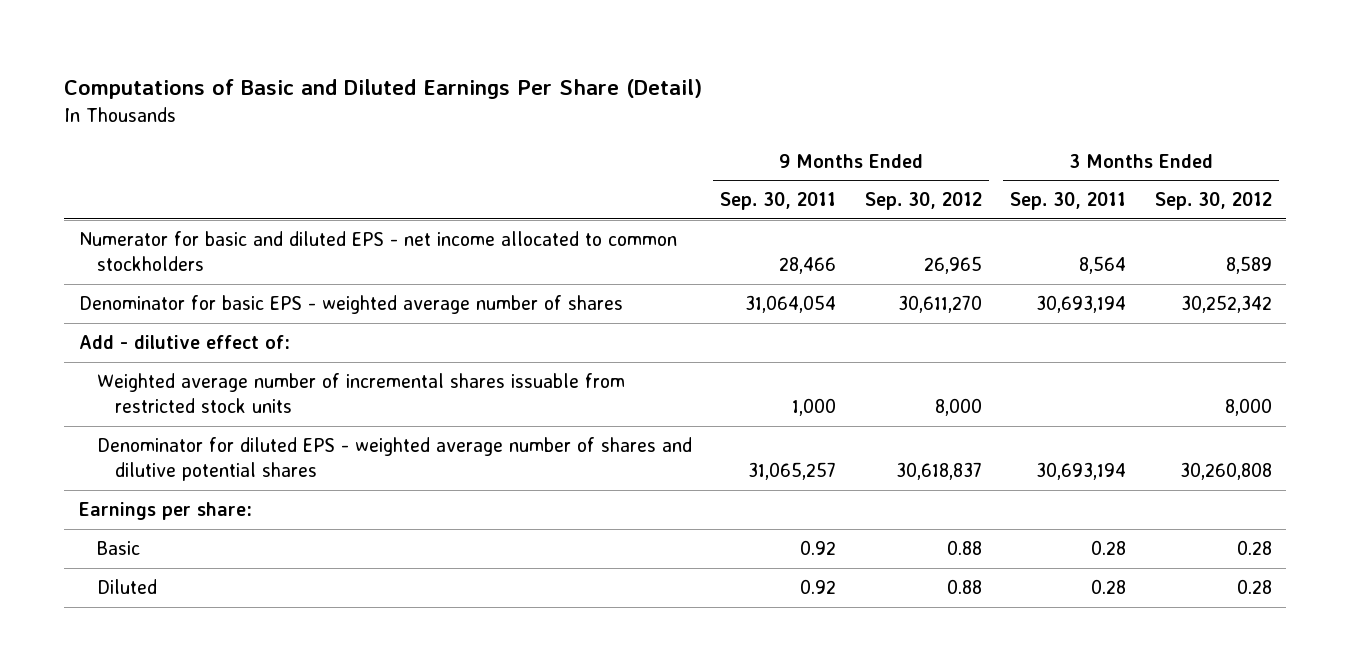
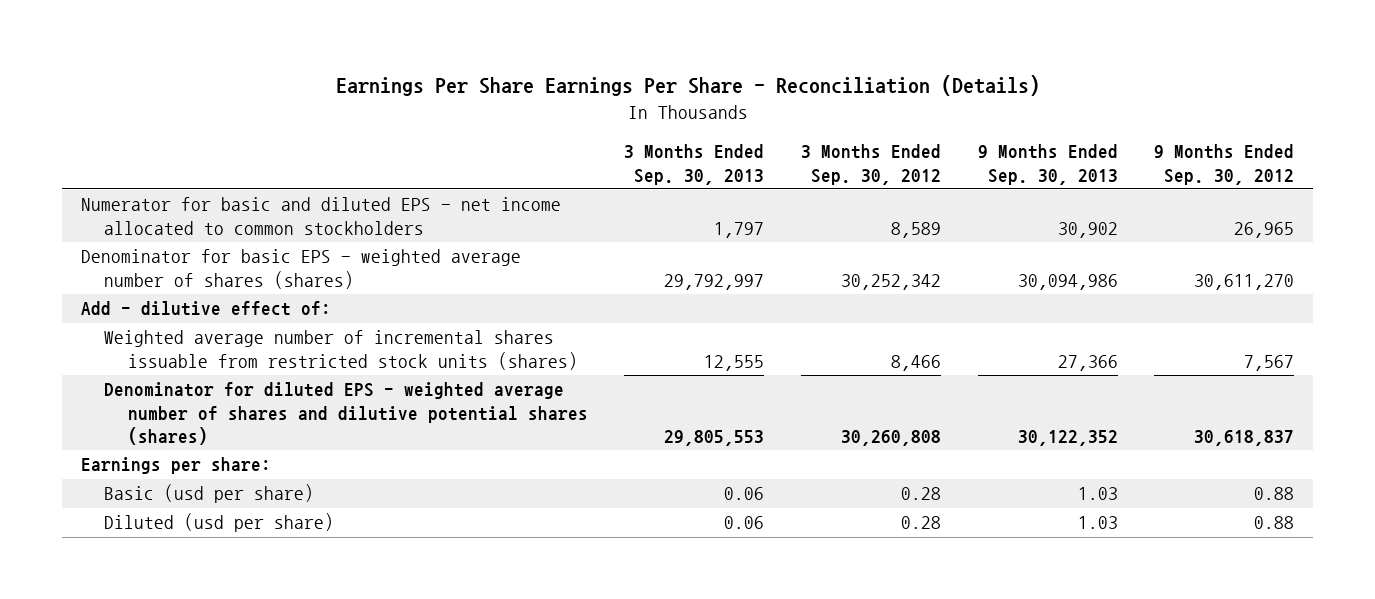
- Computations of Basic and Diluted Earnings Per Share (Detail)
+ Earnings Per Share Earnings Per Share - Reconciliation (Details)
- | 9 Months Ended Sep. 30, 2011 | 9 Months Ended Sep. 30, 2012 | 3 Months Ended Sep. 30, 2011 | 3 Months Ended Sep. 30, 2012
+ | 3 Months Ended Sep. 30, 2013 | 3 Months Ended Sep. 30, 2012 | 9 Months Ended Sep. 30, 2013 | 9 Months Ended Sep. 30, 2012
- Denominator for basic EPS - weighted average number of shares | 31,064,054 | 30,611,270 | 30,693,194 | 30,252,342
+ Denominator for basic EPS - weighted average number of shares (shares) | 29,792,997 | 30,252,342 | 30,094,986 | 30,611,270
- Weighted average number of incremental shares issuable from restricted stock units | 1,000 | 8,000 | | 8,000
- Denominator for diluted EPS - weighted average number of shares and dilutive potential shares | 31,065,257 | 30,618,837 | 30,693,194 | 30,260,808
+ Weighted average number of incremental shares issuable from restricted stock units (shares) | 12,555 | 8,466 | 27,366 | 7,567
+ Denominator for diluted EPS - weighted average number of shares and dilutive potential shares (shares) | 29,805,553 | 30,260,808 | 30,122,352 | 30,618,837
- Basic | 0.92 | 0.88 | 0.28 | 0.28
- Diluted | 0.92 | 0.88 | 0.28 | 0.28
+ Basic (usd per share) | 0.06 | 0.28 | 1.03 | 0.88
+ Diluted (usd per share) | 0.06 | 0.28 | 1.03 | 0.88

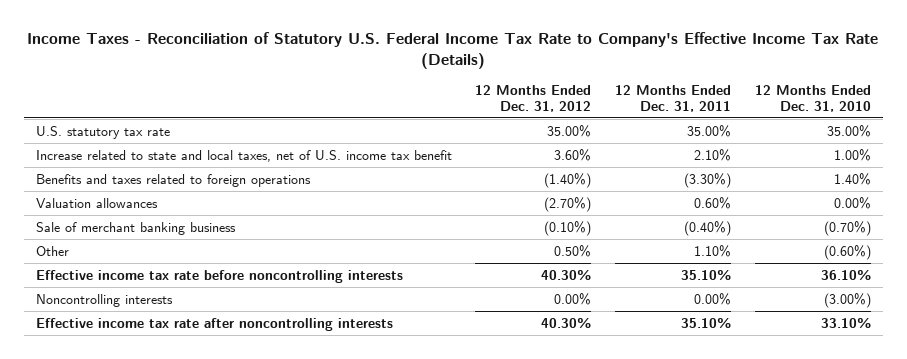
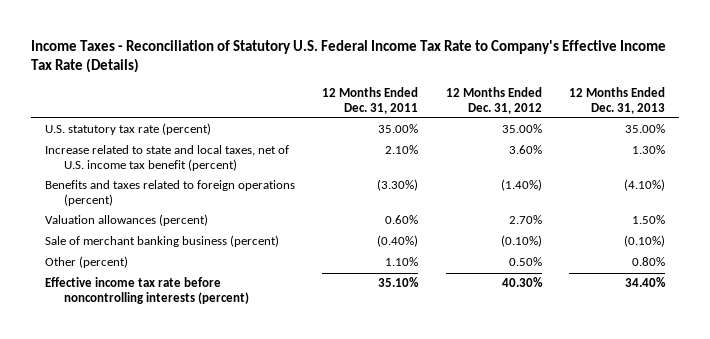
- | 12 Months Ended Dec. 31, 2012 | 12 Months Ended Dec. 31, 2011 | 12 Months Ended Dec. 31, 2010
+ | 12 Months Ended Dec. 31, 2011 | 12 Months Ended Dec. 31, 2012 | 12 Months Ended Dec. 31, 2013
- U.S. statutory tax rate | 35.00% | 35.00% | 35.00%
- Increase related to state and local taxes, net of U.S. income tax benefit | 3.60% | 2.10% | 1.00%
- Benefits and taxes related to foreign operations | (1.40%) | (3.30%) | 1.40%
- Valuation allowances | (2.70%) | 0.60% | 0.00%
- Sale of merchant banking business | (0.10%) | (0.40%) | (0.70%)
- Other | 0.50% | 1.10% | (0.60%)
- Effective income tax rate before noncontrolling interests | 40.30% | 35.10% | 36.10%
- Noncontrolling interests | 0.00% | 0.00% | (3.00%)
- Effective income tax rate after noncontrolling interests | 40.30% | 35.10% | 33.10%
+ U.S. statutory tax rate (percent) | 35.00% | 35.00% | 35.00%
+ Increase related to state and local taxes, net of U.S. income tax benefit (percent) | 2.10% | 3.60% | 1.30%
+ Benefits and taxes related to foreign operations (percent) | (3.30%) | (1.40%) | (4.10%)
+ Valuation allowances (percent) | 0.60% | 2.70% | 1.50%
+ Sale of merchant banking business (percent) | (0.40%) | (0.10%) | (0.10%)
+ Other (percent) | 1.10% | 0.50% | 0.80%
+ Effective income tax rate before noncontrolling interests (percent) | 35.10% | 40.30% | 34.40%

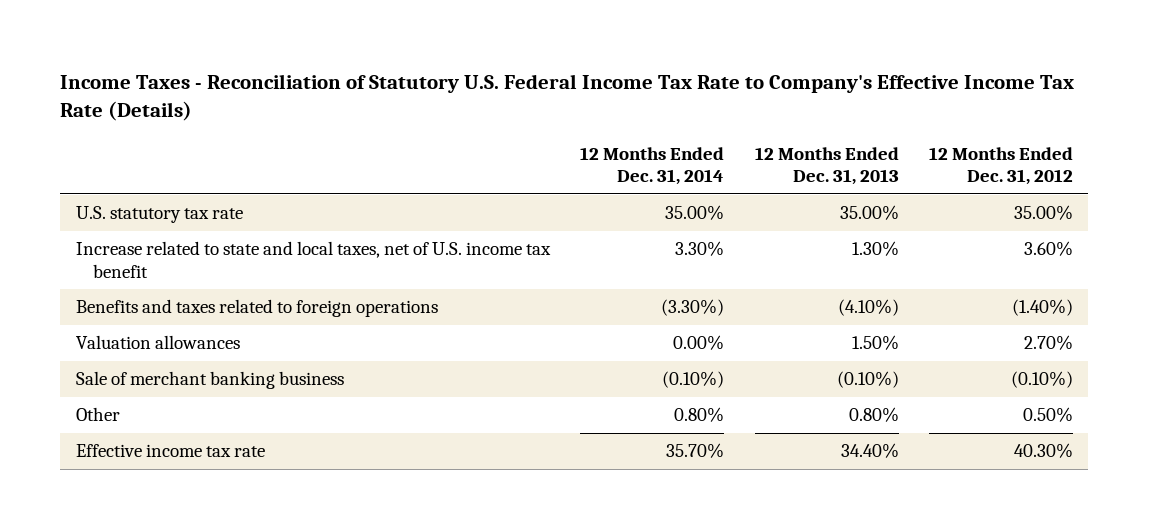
- | 12 Months Ended Dec. 31, 2011 | 12 Months Ended Dec. 31, 2012 | 12 Months Ended Dec. 31, 2013
+ | 12 Months Ended Dec. 31, 2014 | 12 Months Ended Dec. 31, 2013 | 12 Months Ended Dec. 31, 2012
- U.S. statutory tax rate (percent) | 35.00% | 35.00% | 35.00%
- Increase related to state and local taxes, net of U.S. income tax benefit (percent) | 2.10% | 3.60% | 1.30%
- Benefits and taxes related to foreign operations (percent) | (3.30%) | (1.40%) | (4.10%)
- Valuation allowances (percent) | 0.60% | 2.70% | 1.50%
- Sale of merchant banking business (percent) | (0.40%) | (0.10%) | (0.10%)
- Other (percent) | 1.10% | 0.50% | 0.80%
- Effective income tax rate before noncontrolling interests (percent) | 35.10% | 40.30% | 34.40%
+ U.S. statutory tax rate | 35.00% | 35.00% | 35.00%
+ Increase related to state and local taxes, net of U.S. income tax benefit | 3.30% | 1.30% | 3.60%
+ Benefits and taxes related to foreign operations | (3.30%) | (4.10%) | (1.40%)
+ Valuation allowances | 0.00% | 1.50% | 2.70%
+ Sale of merchant banking business | (0.10%) | (0.10%) | (0.10%)
+ Other | 0.80% | 0.80% | 0.50%
+ Effective income tax rate | 35.70% | 34.40% | 40.30%

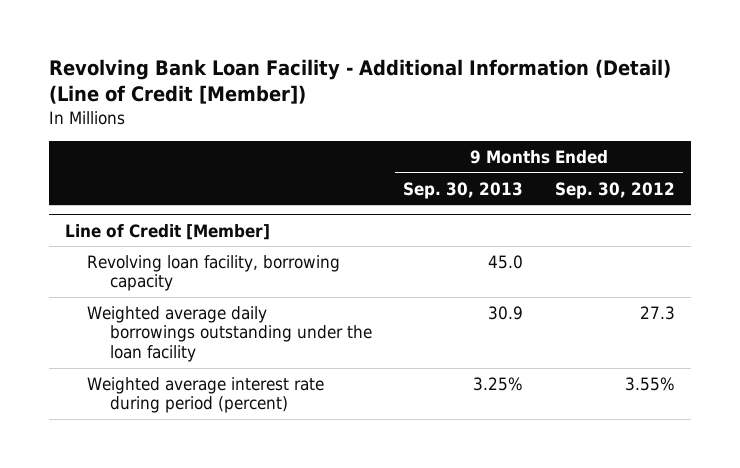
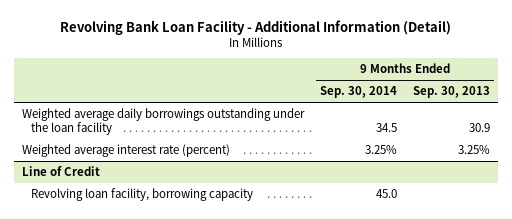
- Revolving Bank Loan Facility - Additional Information (Detail) (Line of Credit [Member])
+ Revolving Bank Loan Facility - Additional Information (Detail)
- | 9 Months Ended Sep. 30, 2013 | 9 Months Ended Sep. 30, 2012
+ | 9 Months Ended Sep. 30, 2014 | 9 Months Ended Sep. 30, 2013
- Line of Credit [Member]
- Revolving loan facility, borrowing capacity | 45.0 |
- Weighted average interest rate during period (percent) | 3.25% | 3.55%
+ Weighted average interest rate (percent) | 3.25% | 3.25%
+ Line of Credit
+ Revolving loan facility, borrowing capacity | 45.0 |

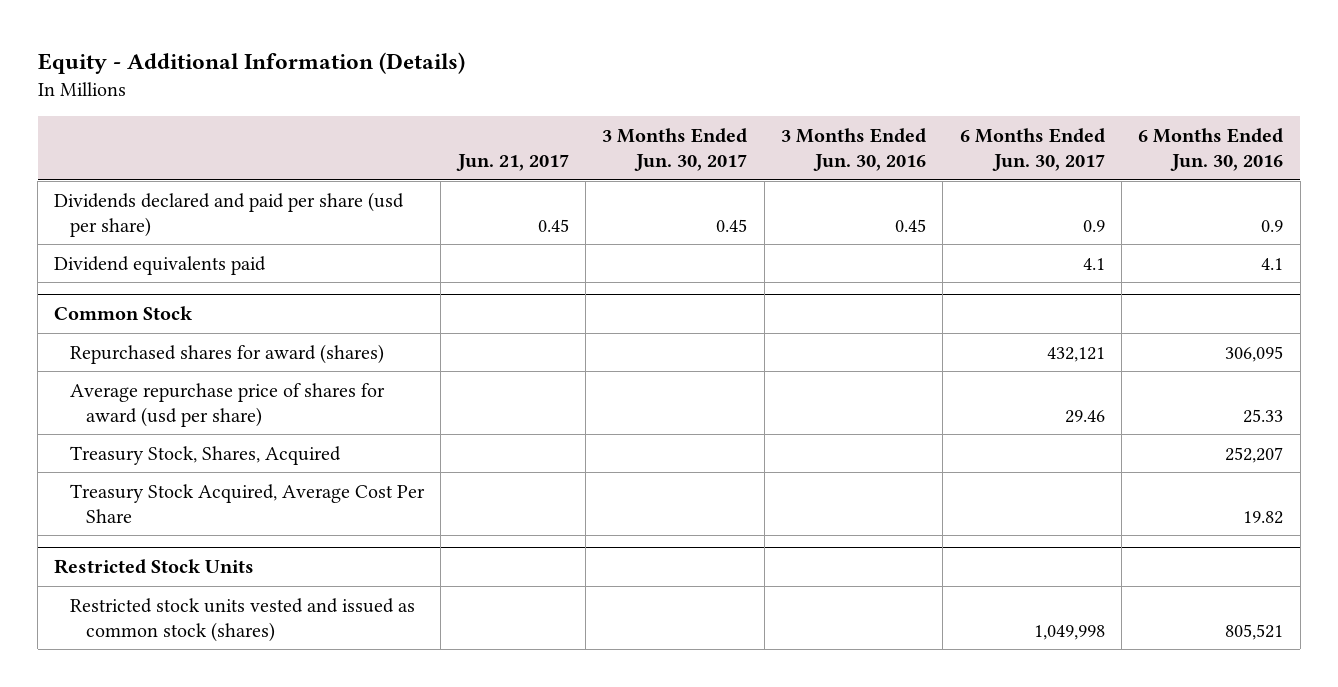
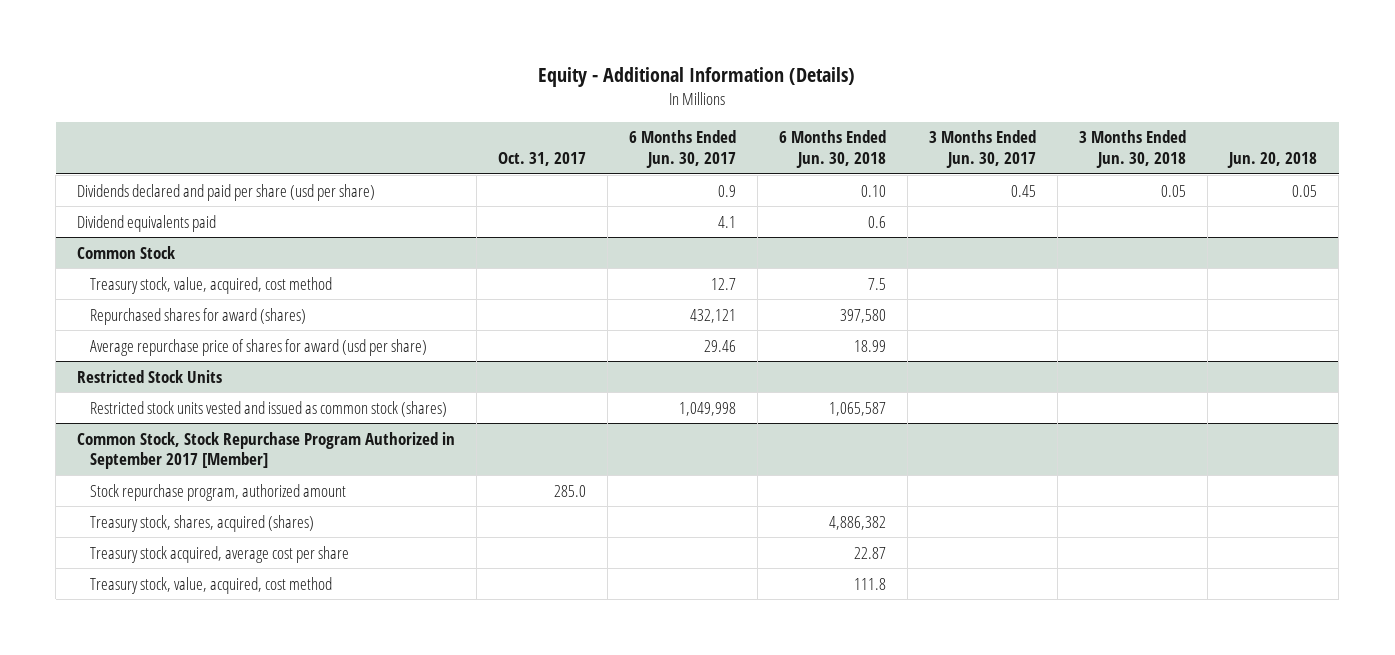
- | Jun. 21, 2017 | 3 Months Ended Jun. 30, 2017 | 3 Months Ended Jun. 30, 2016 | 6 Months Ended Jun. 30, 2017 | 6 Months Ended Jun. 30, 2016
+ | Oct. 31, 2017 | 6 Months Ended Jun. 30, 2017 | 6 Months Ended Jun. 30, 2018 | 3 Months Ended Jun. 30, 2017 | 3 Months Ended Jun. 30, 2018 | Jun. 20, 2018
@ Common Stock
+ Treasury stock, value, acquired, cost method | | 12.7 | 7.5 | | |
- Treasury Stock, Shares, Acquired | | | | | 252,207
- Treasury Stock Acquired, Average Cost Per Share | | | | | 19.82
+ Common Stock, Stock Repurchase Program Authorized in September 2017 [Member]
+ Stock repurchase program, authorized amount | 285.0 | | | | |
+ Treasury stock, shares, acquired (shares) | | | 4,886,382 | | |
+ Treasury stock acquired, average cost per share | | | 22.87 | | |
+ Treasury stock, value, acquired, cost method | | | 111.8 | | |

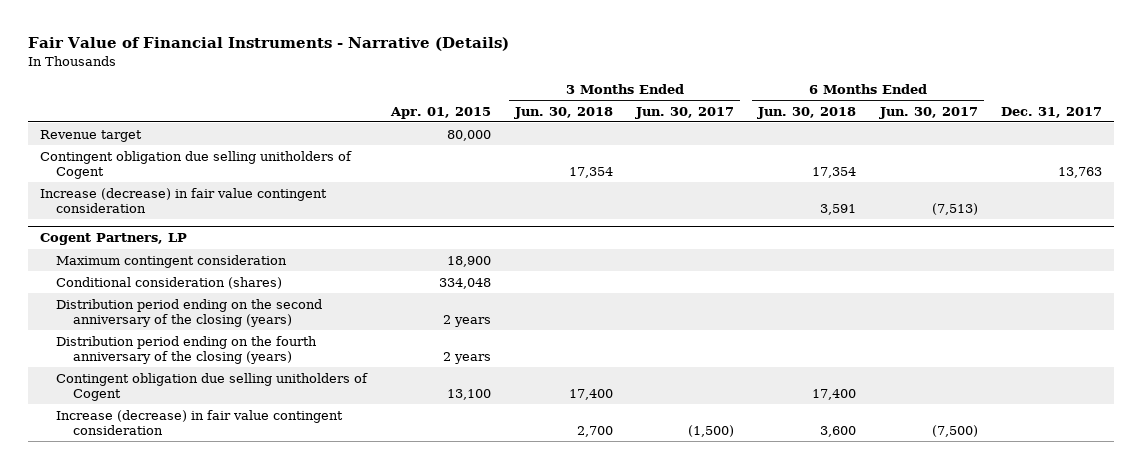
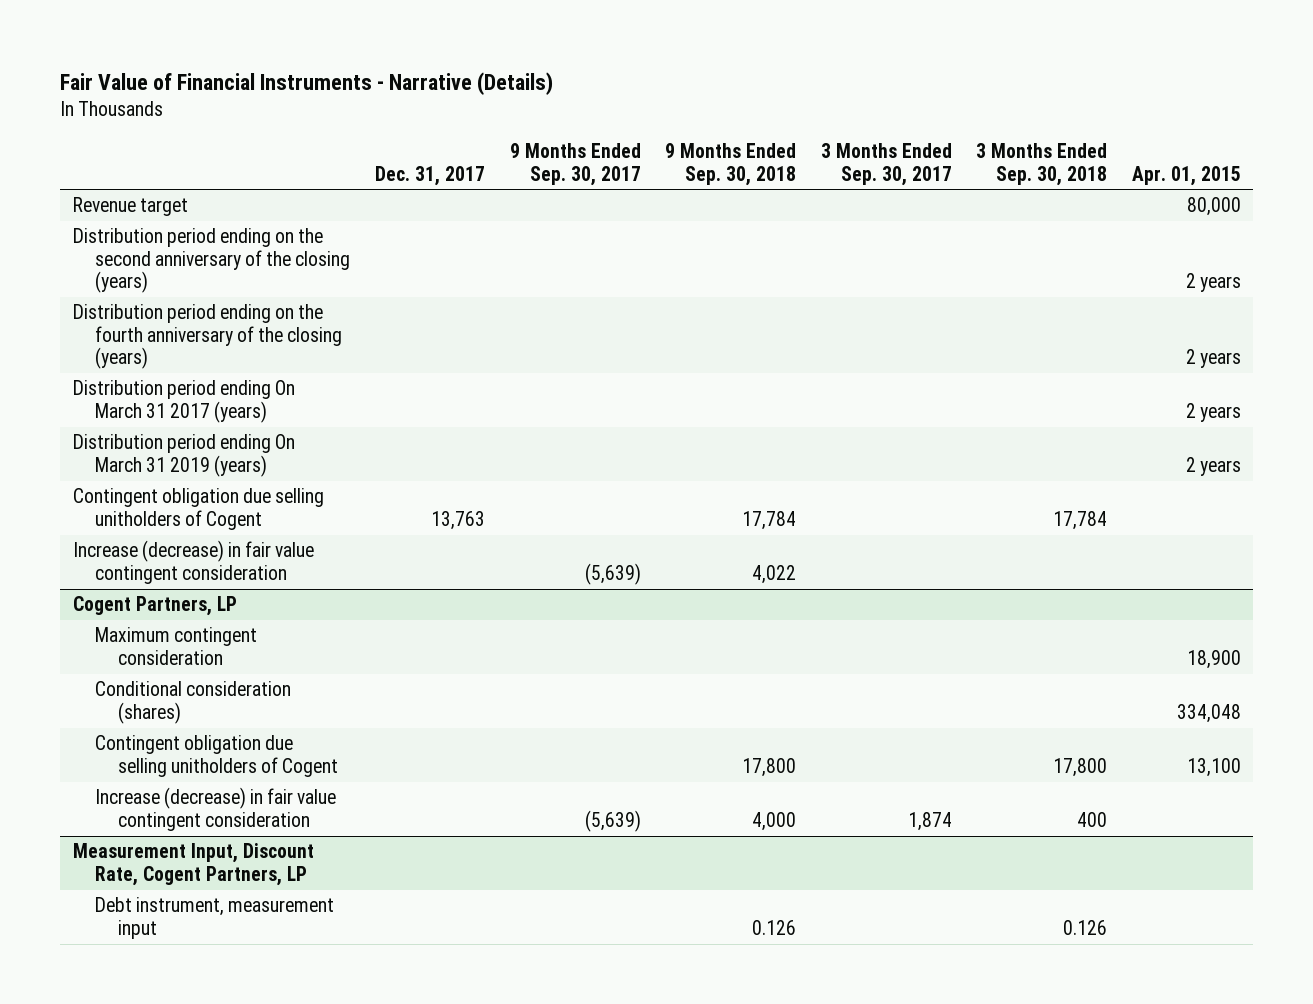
- | Apr. 01, 2015 | 3 Months Ended Jun. 30, 2018 | 3 Months Ended Jun. 30, 2017 | 6 Months Ended Jun. 30, 2018 | 6 Months Ended Jun. 30, 2017 | Dec. 31, 2017
+ | Dec. 31, 2017 | 9 Months Ended Sep. 30, 2017 | 9 Months Ended Sep. 30, 2018 | 3 Months Ended Sep. 30, 2017 | 3 Months Ended Sep. 30, 2018 | Apr. 01, 2015
+ Distribution period ending on the second anniversary of the closing (years) | | | | | | 2 years
+ Distribution period ending on the fourth anniversary of the closing (years) | | | | | | 2 years
+ Distribution period ending On March 31 2017 (years) | | | | | | 2 years
+ Distribution period ending On March 31 2019 (years) | | | | | | 2 years
@ Cogent Partners, LP
- Distribution period ending on the second anniversary of the closing (years) | 2 years | | | | |
- Distribution period ending on the fourth anniversary of the closing (years) | 2 years | | | | |
+ Measurement Input, Discount Rate, Cogent Partners, LP
+ Debt instrument, measurement input | | | 0.126 | | 0.126 |

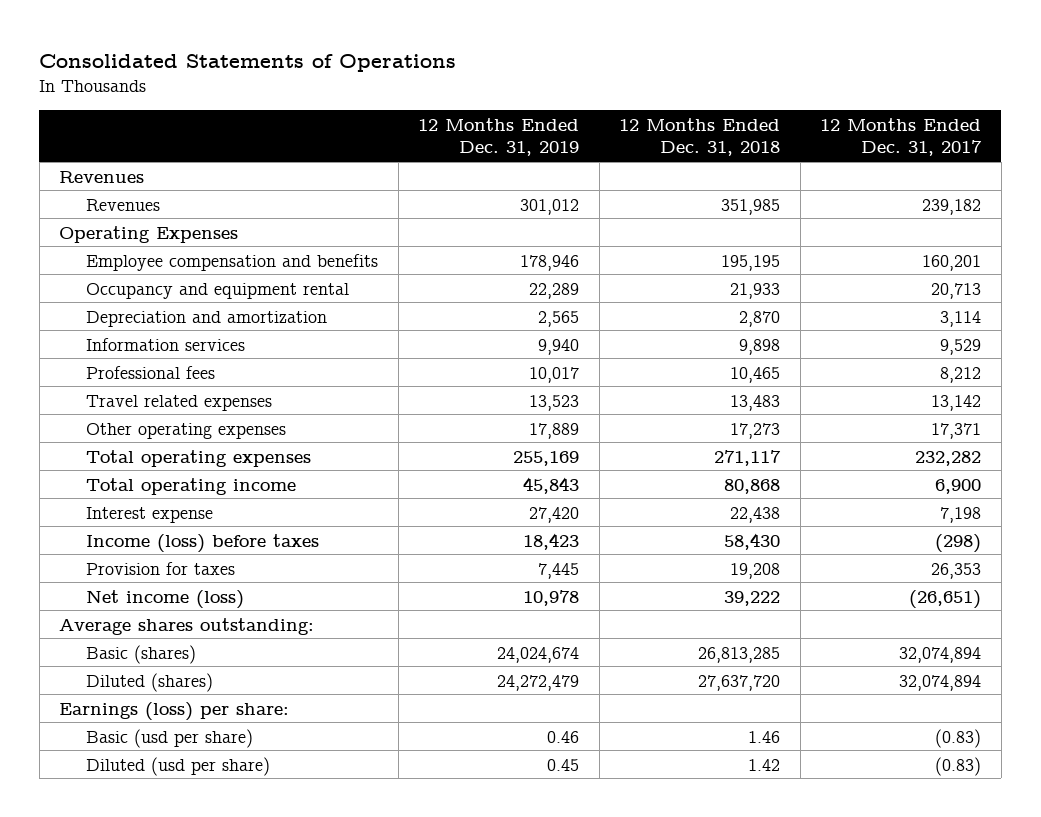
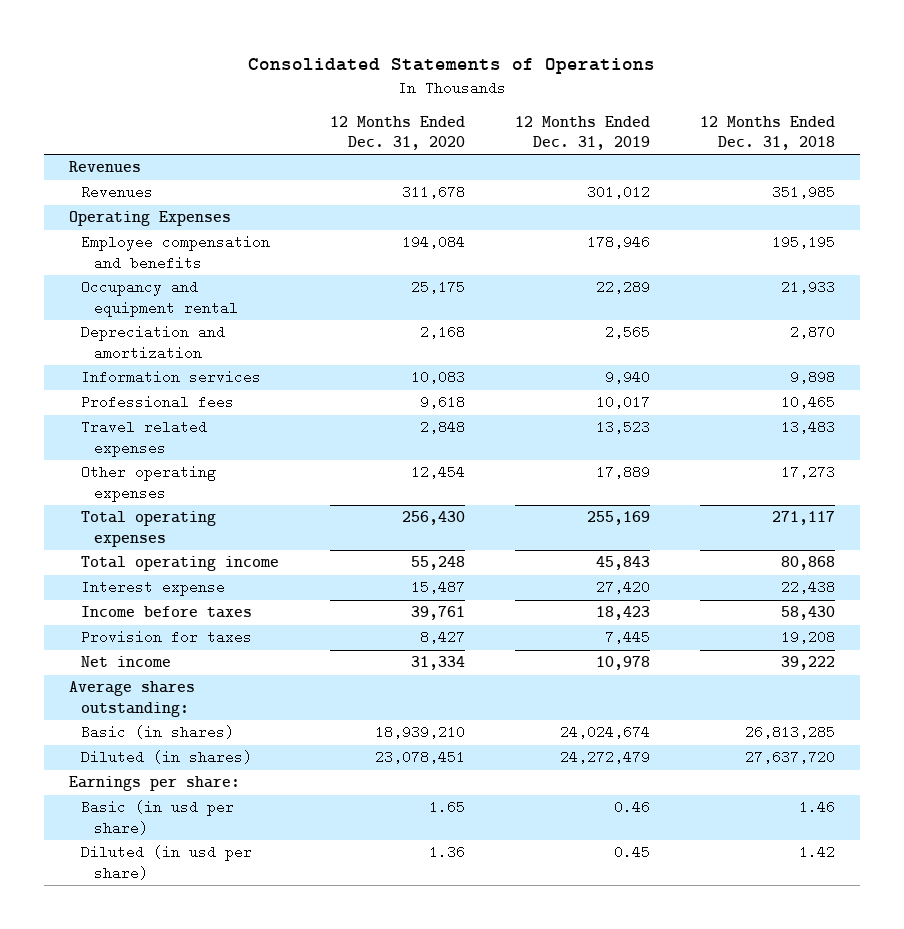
- | 12 Months Ended Dec. 31, 2019 | 12 Months Ended Dec. 31, 2018 | 12 Months Ended Dec. 31, 2017
+ | 12 Months Ended Dec. 31, 2020 | 12 Months Ended Dec. 31, 2019 | 12 Months Ended Dec. 31, 2018
- Income (loss) before taxes | 18,423 | 58,430 | (298)
+ Income before taxes | 39,761 | 18,423 | 58,430
- Net income (loss) | 10,978 | 39,222 | (26,651)
+ Net income | 31,334 | 10,978 | 39,222
- Basic (shares) | 24,024,674 | 26,813,285 | 32,074,894
- Diluted (shares) | 24,272,479 | 27,637,720 | 32,074,894
- Earnings (loss) per share:
- Basic (usd per share) | 0.46 | 1.46 | (0.83)
- Diluted (usd per share) | 0.45 | 1.42 | (0.83)
+ Basic (in shares) | 18,939,210 | 24,024,674 | 26,813,285
+ Diluted (in shares) | 23,078,451 | 24,272,479 | 27,637,720
+ Earnings per share:
+ Basic (in usd per share) | 1.65 | 0.46 | 1.46
+ Diluted (in usd per share) | 1.36 | 0.45 | 1.42

